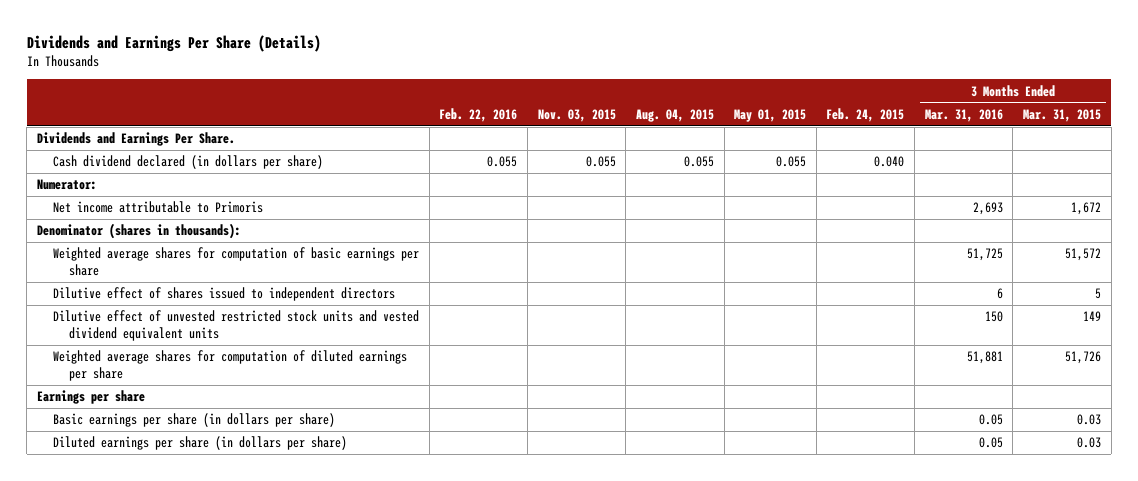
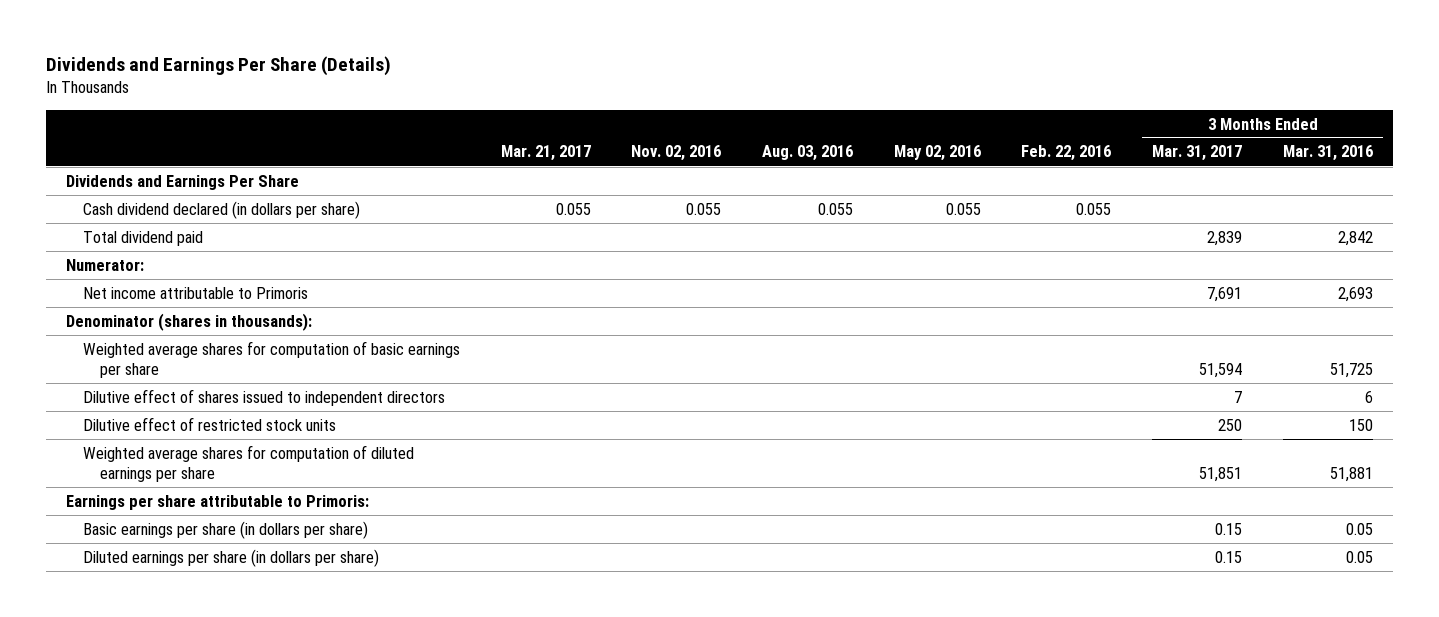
- | Feb. 22, 2016 | Nov. 03, 2015 | Aug. 04, 2015 | May 01, 2015 | Feb. 24, 2015 | 3 Months Ended Mar. 31, 2016 | 3 Months Ended Mar. 31, 2015
+ | Mar. 21, 2017 | Nov. 02, 2016 | Aug. 03, 2016 | May 02, 2016 | Feb. 22, 2016 | 3 Months Ended Mar. 31, 2017 | 3 Months Ended Mar. 31, 2016
- Dividends and Earnings Per Share.
+ Dividends and Earnings Per Share
+ Total dividend paid | | | | | | 2,839 | 2,842
- Dilutive effect of unvested restricted stock units and vested dividend equivalent units | | | | | | 150 | 149
+ Dilutive effect of restricted stock units | | | | | | 250 | 150
- Earnings per share
+ Earnings per share attributable to Primoris:

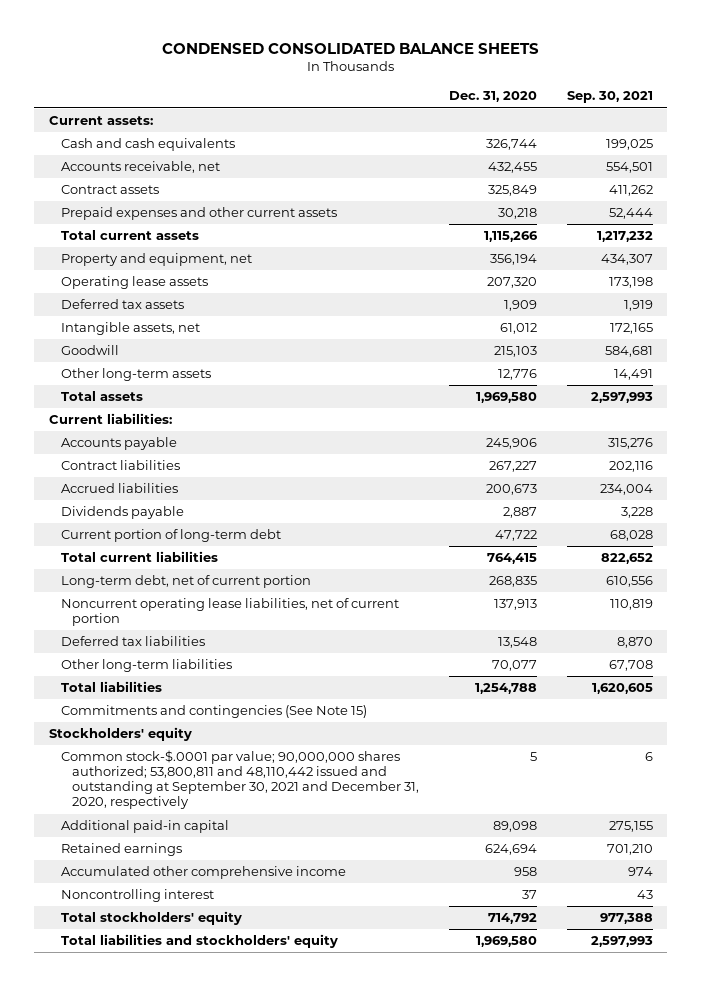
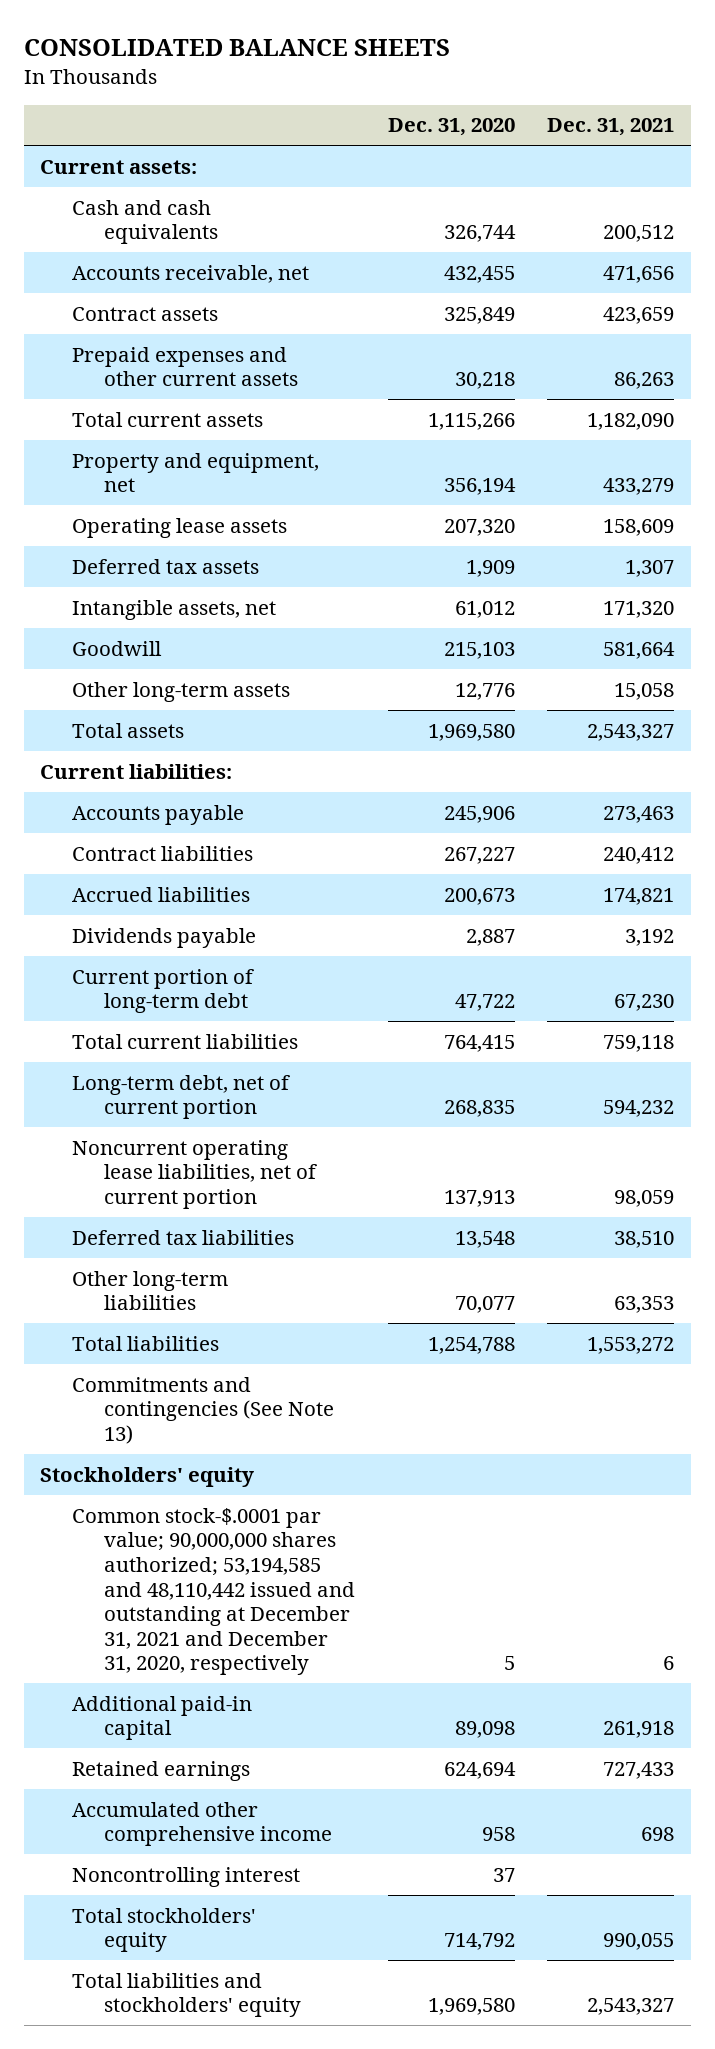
- CONDENSED CONSOLIDATED BALANCE SHEETS
+ CONSOLIDATED BALANCE SHEETS
- | Dec. 31, 2020 | Sep. 30, 2021
+ | Dec. 31, 2020 | Dec. 31, 2021
- Commitments and contingencies (See Note 15)
+ Commitments and contingencies (See Note 13)
- Common stock-$.0001 par value; 90,000,000 shares authorized; 53,800,811 and 48,110,442 issued and outstanding at September 30, 2021 and December 31, 2020, respectively | 5 | 6
+ Common stock-$.0001 par value; 90,000,000 shares authorized; 53,194,585 and 48,110,442 issued and outstanding at December 31, 2021 and December 31, 2020, respectively | 5 | 6

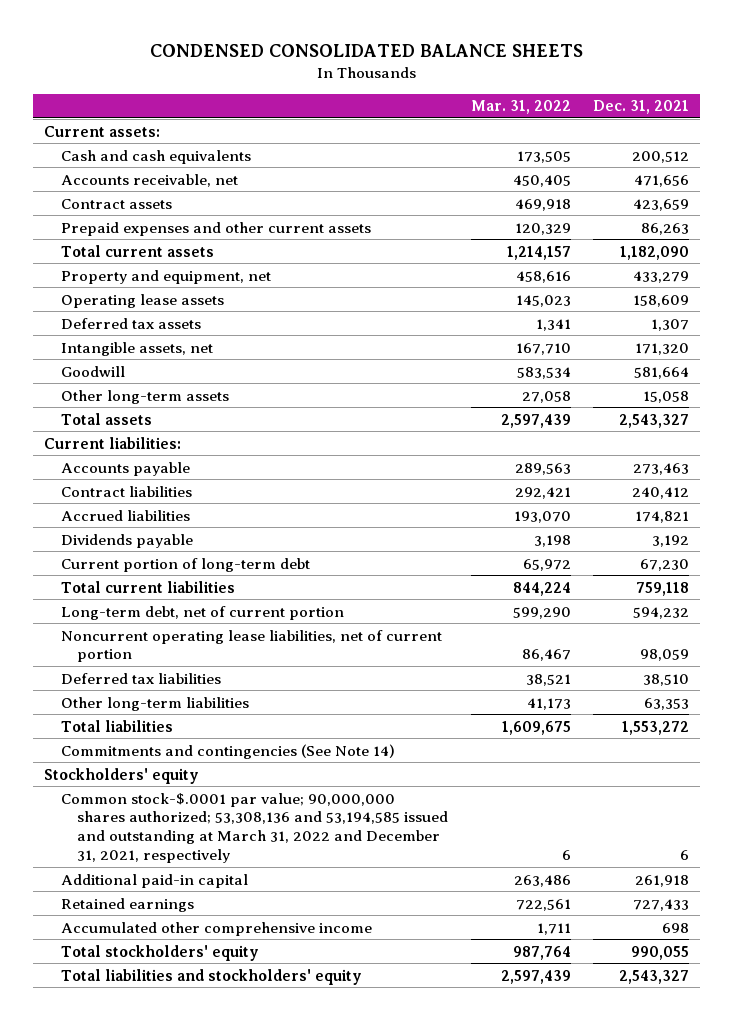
- CONSOLIDATED BALANCE SHEETS
+ CONDENSED CONSOLIDATED BALANCE SHEETS
- | Dec. 31, 2020 | Dec. 31, 2021
+ | Mar. 31, 2022 | Dec. 31, 2021
- Commitments and contingencies (See Note 13)
+ Commitments and contingencies (See Note 14)
- Common stock-$.0001 par value; 90,000,000 shares authorized; 53,194,585 and 48,110,442 issued and outstanding at December 31, 2021 and December 31, 2020, respectively | 5 | 6
+ Common stock-$.0001 par value; 90,000,000 shares authorized; 53,308,136 and 53,194,585 issued and outstanding at March 31, 2022 and December 31, 2021, respectively | 6 | 6
- Noncontrolling interest | 37 |

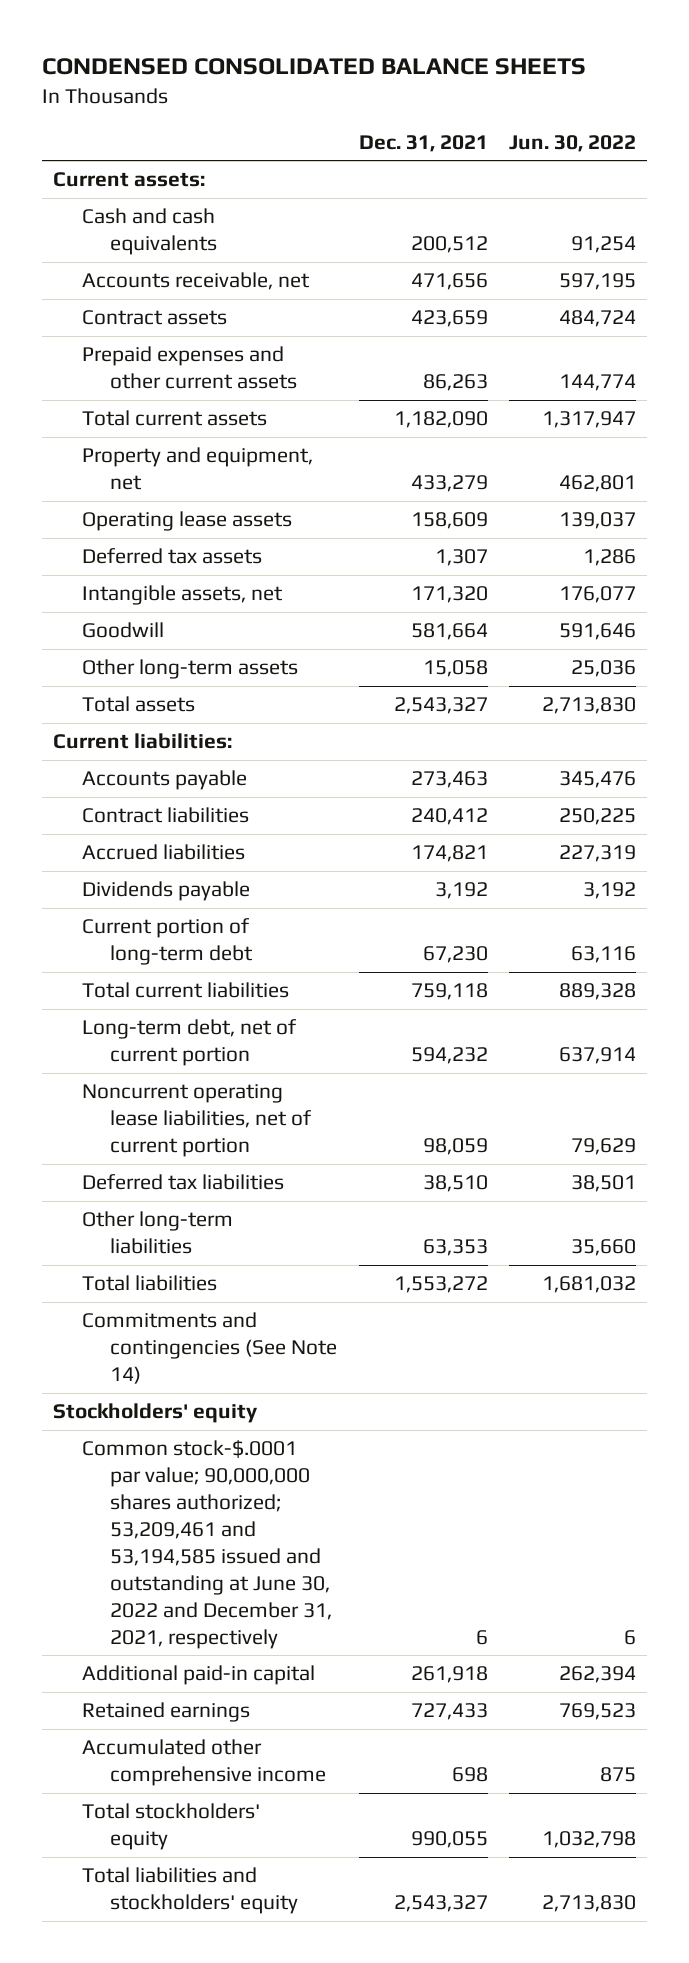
- | Mar. 31, 2022 | Dec. 31, 2021
+ | Dec. 31, 2021 | Jun. 30, 2022
- Common stock-$.0001 par value; 90,000,000 shares authorized; 53,308,136 and 53,194,585 issued and outstanding at March 31, 2022 and December 31, 2021, respectively | 6 | 6
+ Common stock-$.0001 par value; 90,000,000 shares authorized; 53,209,461 and 53,194,585 issued and outstanding at June 30, 2022 and December 31, 2021, respectively | 6 | 6

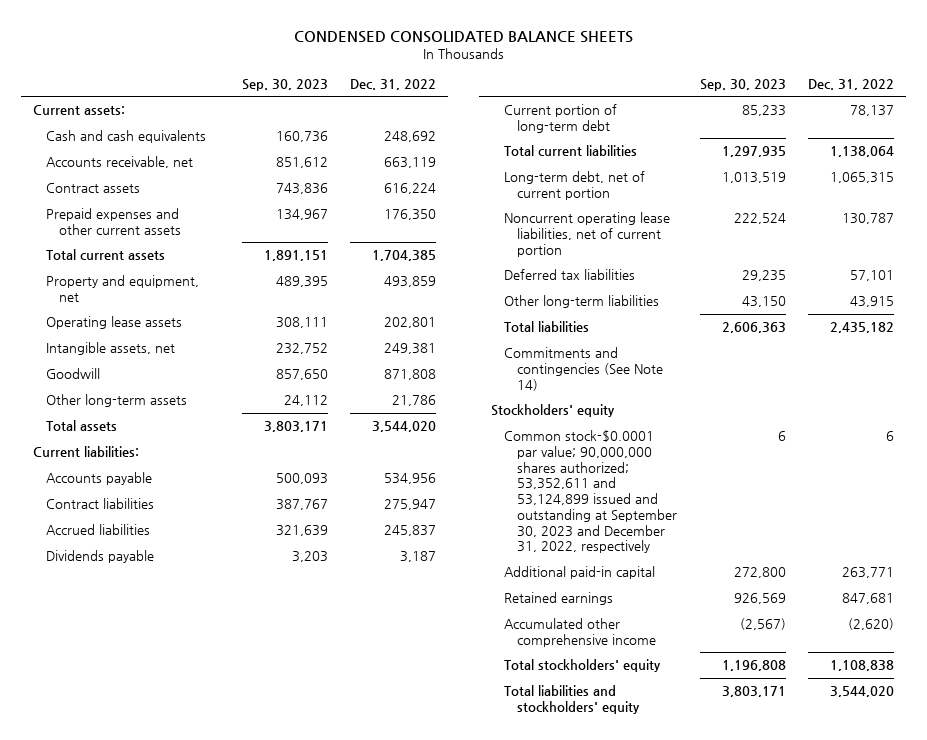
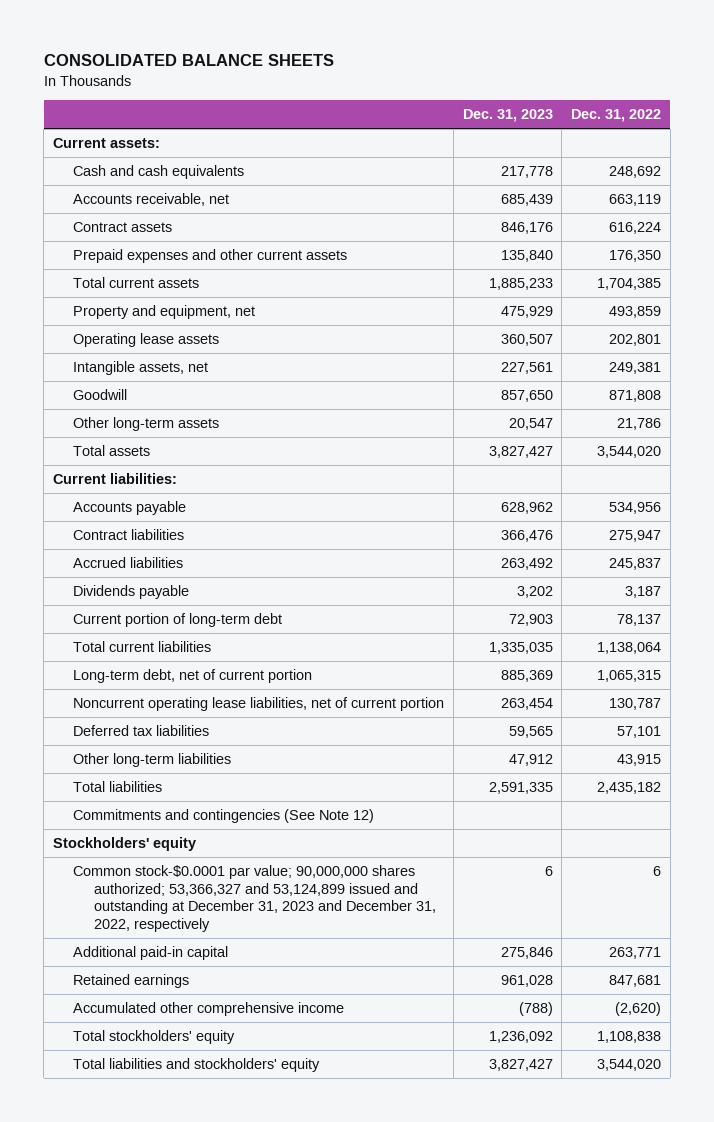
- CONDENSED CONSOLIDATED BALANCE SHEETS
+ CONSOLIDATED BALANCE SHEETS
- | Sep. 30, 2023 | Dec. 31, 2022
+ | Dec. 31, 2023 | Dec. 31, 2022
- Commitments and contingencies (See Note 14)
+ Commitments and contingencies (See Note 12)
- Common stock-$0.0001 par value; 90,000,000 shares authorized; 53,352,611 and 53,124,899 issued and outstanding at September 30, 2023 and December 31, 2022, respectively | 6 | 6
+ Common stock-$0.0001 par value; 90,000,000 shares authorized; 53,366,327 and 53,124,899 issued and outstanding at December 31, 2023 and December 31, 2022, respectively | 6 | 6

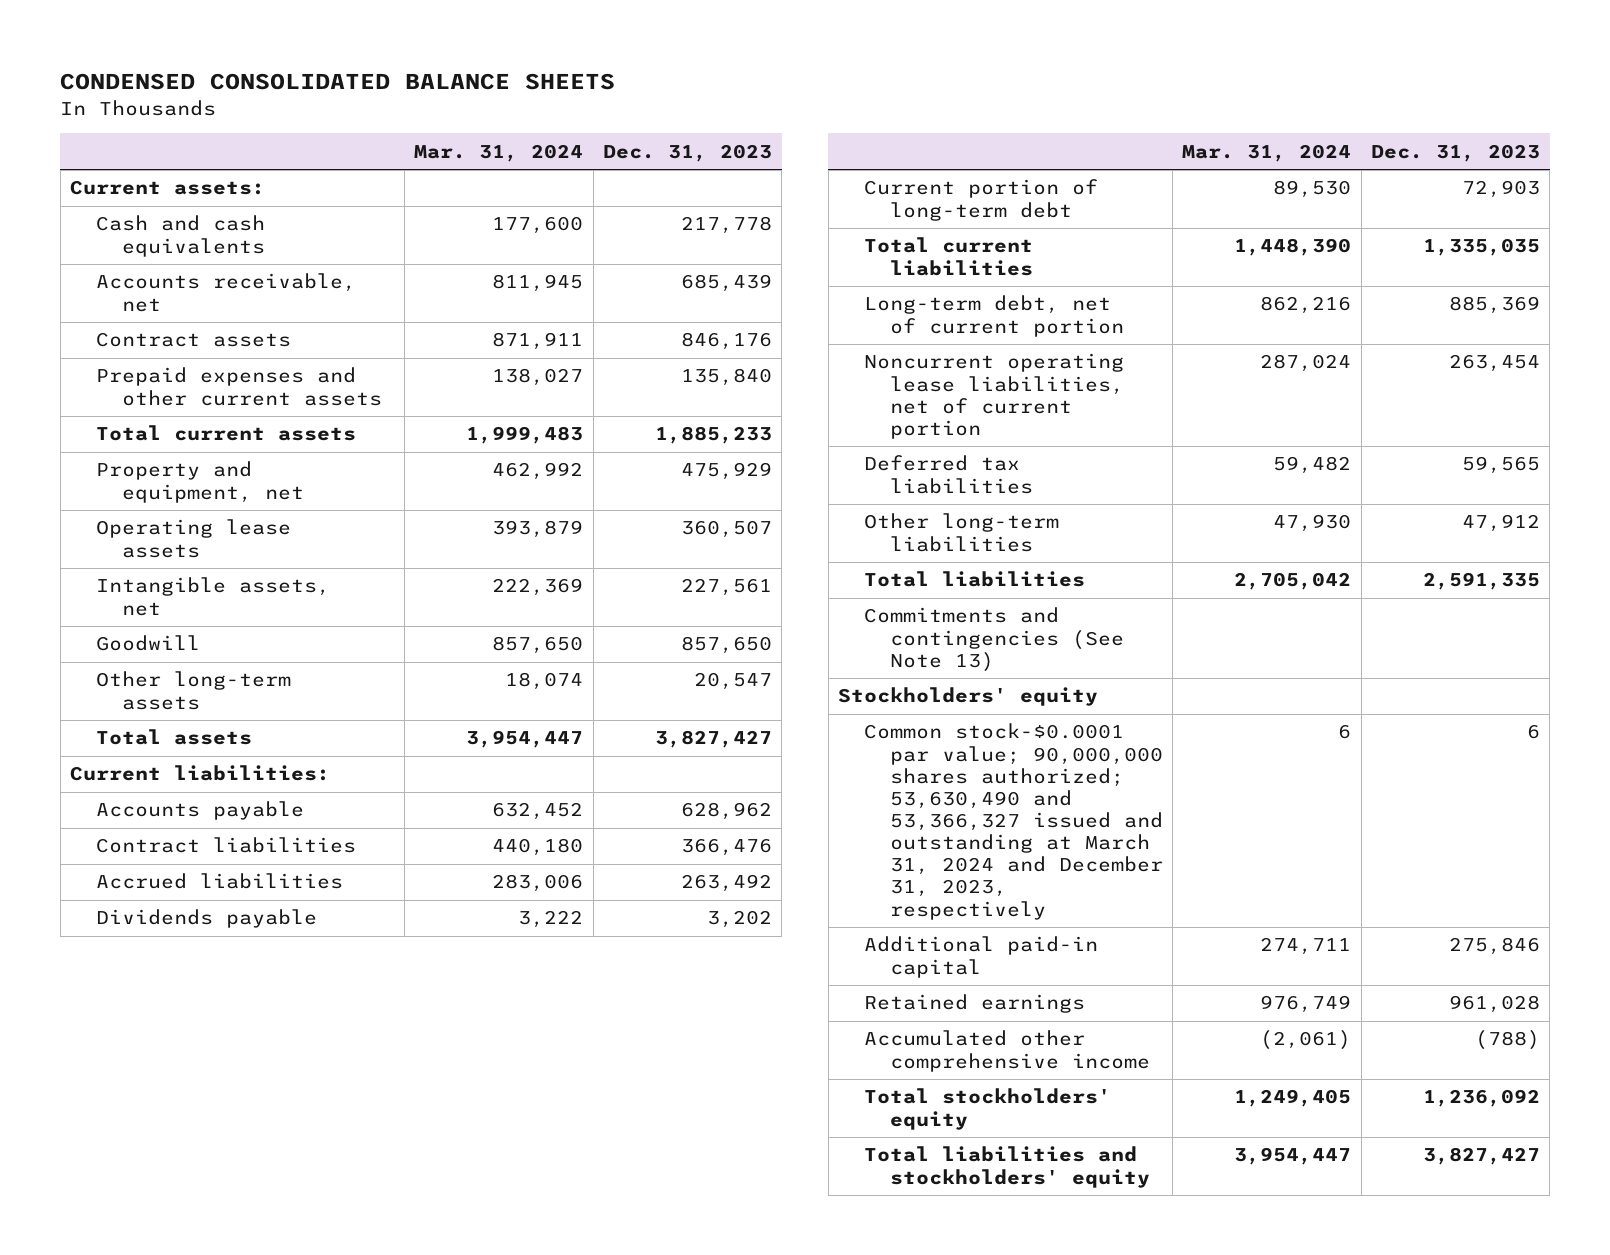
- CONSOLIDATED BALANCE SHEETS
+ CONDENSED CONSOLIDATED BALANCE SHEETS
- | Dec. 31, 2023 | Dec. 31, 2022
+ | Mar. 31, 2024 | Dec. 31, 2023
- Commitments and contingencies (See Note 12)
+ Commitments and contingencies (See Note 13)
- Common stock-$0.0001 par value; 90,000,000 shares authorized; 53,366,327 and 53,124,899 issued and outstanding at December 31, 2023 and December 31, 2022, respectively | 6 | 6
+ Common stock-$0.0001 par value; 90,000,000 shares authorized; 53,630,490 and 53,366,327 issued and outstanding at March 31, 2024 and December 31, 2023, respectively | 6 | 6

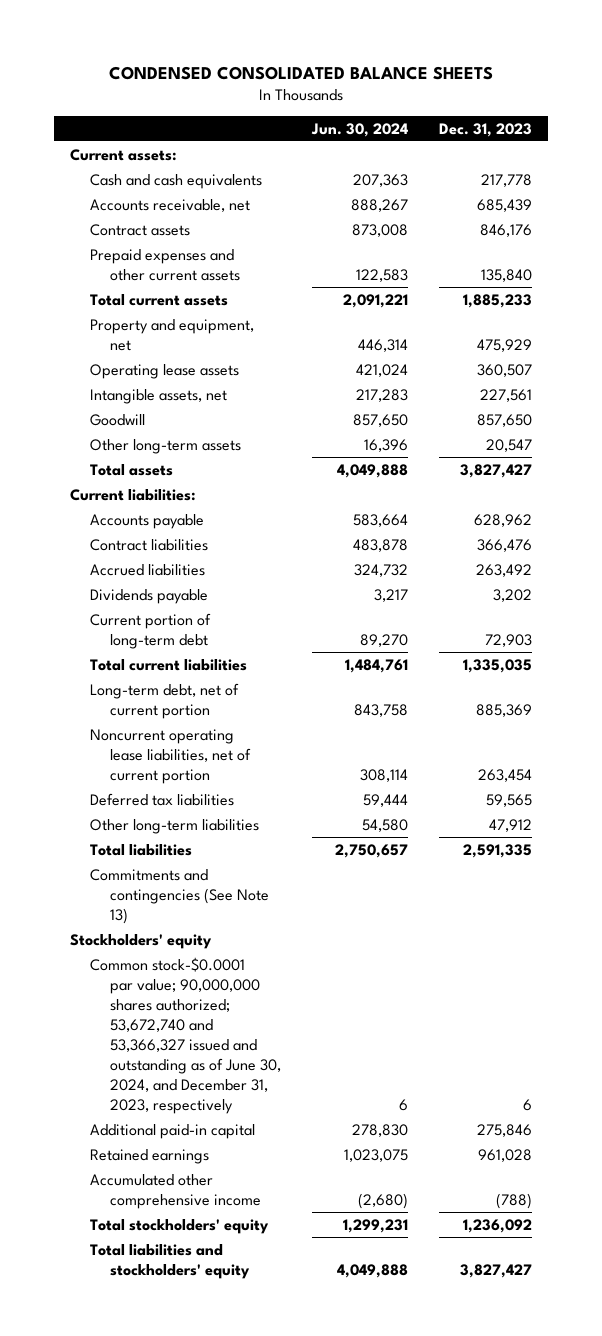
- | Mar. 31, 2024 | Dec. 31, 2023
+ | Jun. 30, 2024 | Dec. 31, 2023
- Common stock-$0.0001 par value; 90,000,000 shares authorized; 53,630,490 and 53,366,327 issued and outstanding at March 31, 2024 and December 31, 2023, respectively | 6 | 6
+ Common stock-$0.0001 par value; 90,000,000 shares authorized; 53,672,740 and 53,366,327 issued and outstanding as of June 30, 2024, and December 31, 2023, respectively | 6 | 6

